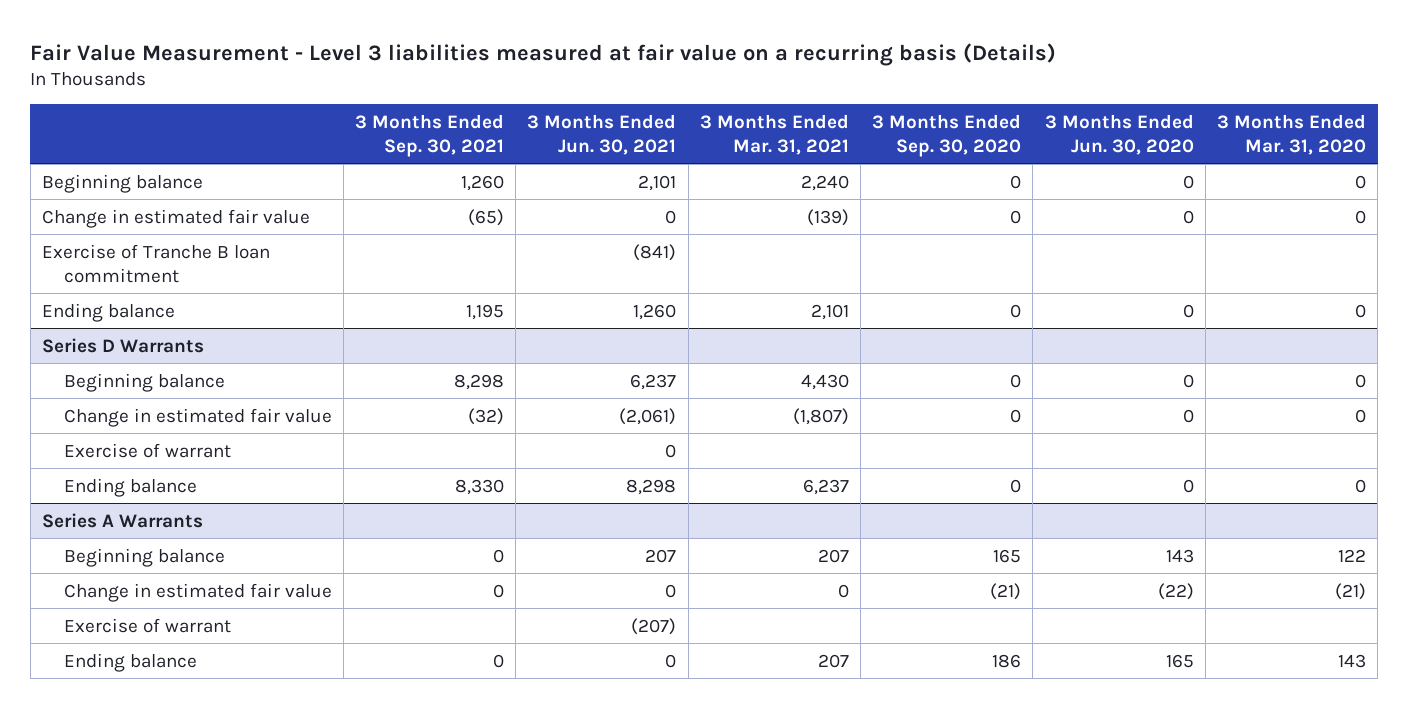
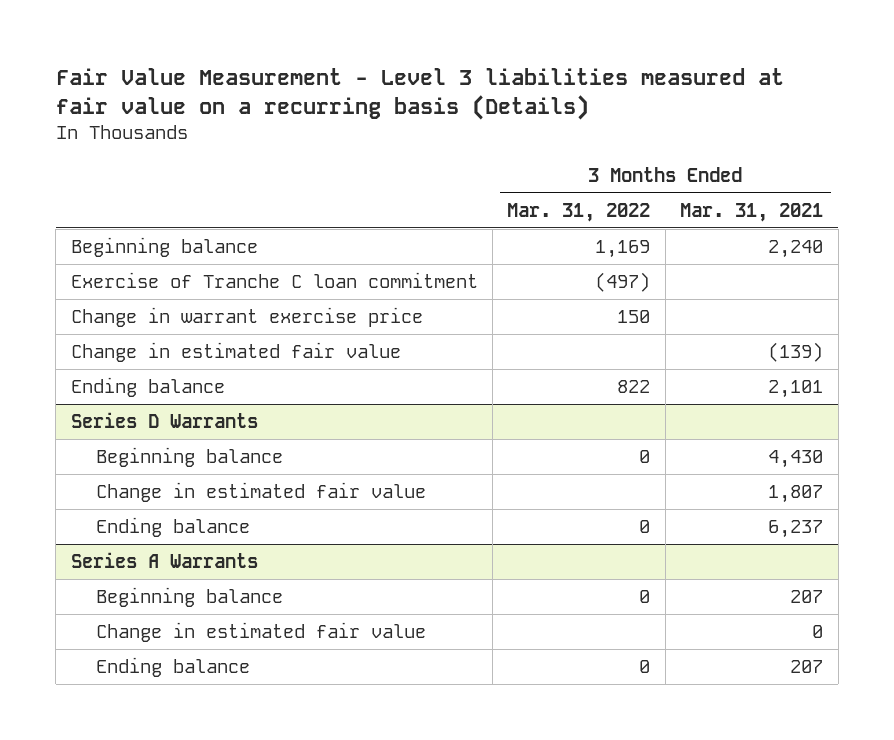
- | 3 Months Ended Sep. 30, 2021 | 3 Months Ended Jun. 30, 2021 | 3 Months Ended Mar. 31, 2021 | 3 Months Ended Sep. 30, 2020 | 3 Months Ended Jun. 30, 2020 | 3 Months Ended Mar. 31, 2020
+ | 3 Months Ended Mar. 31, 2022 | 3 Months Ended Mar. 31, 2021
+ Exercise of Tranche C loan commitment | (497) |
+ Change in warrant exercise price | 150 |
- Exercise of Tranche B loan commitment | | (841) | | | |
@ Series D Warrants
- Change in estimated fair value | (32) | (2,061) | (1,807) | 0 | 0 | 0
- Exercise of warrant | | 0 | | | |
+ Change in estimated fair value | | 1,807
@ Series A Warrants
- Exercise of warrant | | (207) | | | |

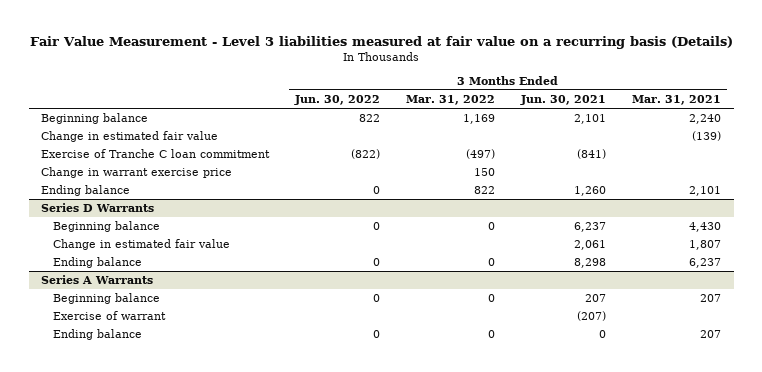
- | 3 Months Ended Mar. 31, 2022 | 3 Months Ended Mar. 31, 2021
+ | 3 Months Ended Jun. 30, 2022 | 3 Months Ended Mar. 31, 2022 | 3 Months Ended Jun. 30, 2021 | 3 Months Ended Mar. 31, 2021
moved up: Change in estimated fair value | | | | (139)
@ Series A Warrants
- Change in estimated fair value | | 0
+ Exercise of warrant | | | (207) |

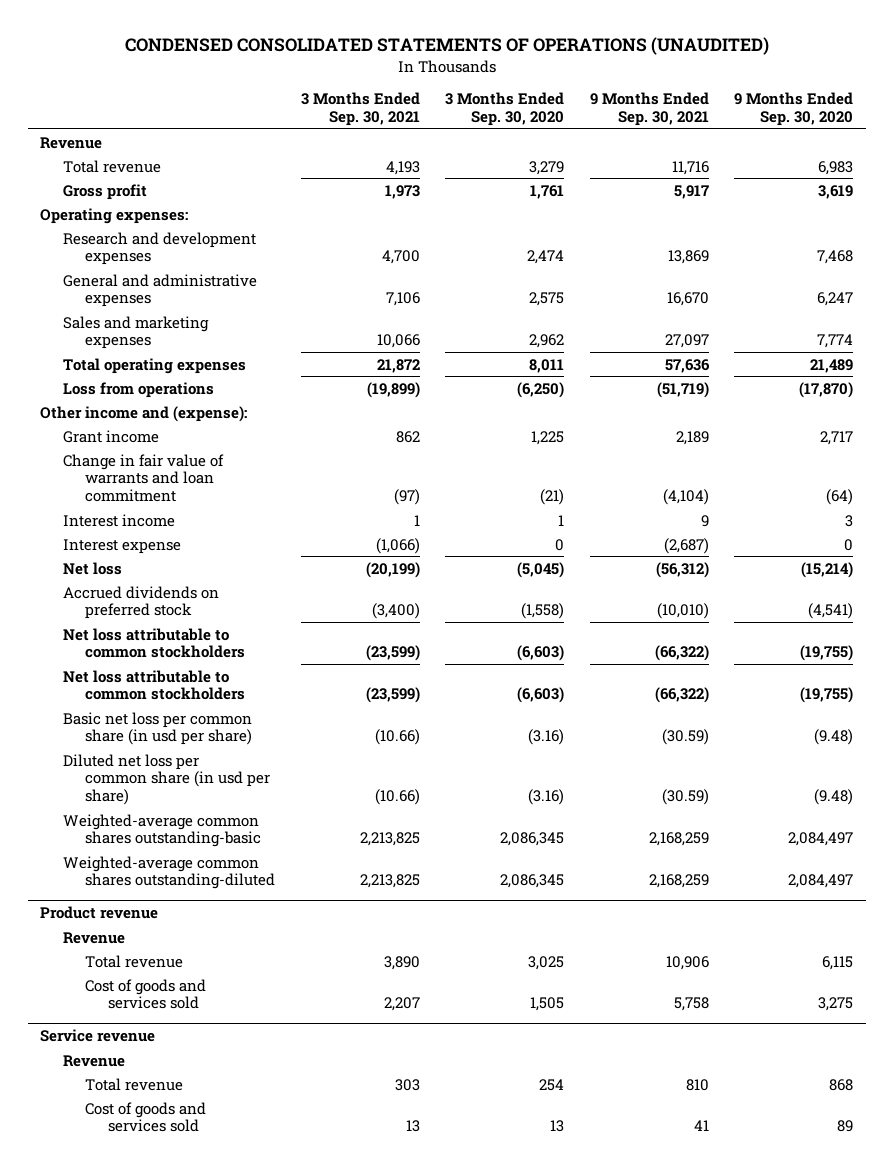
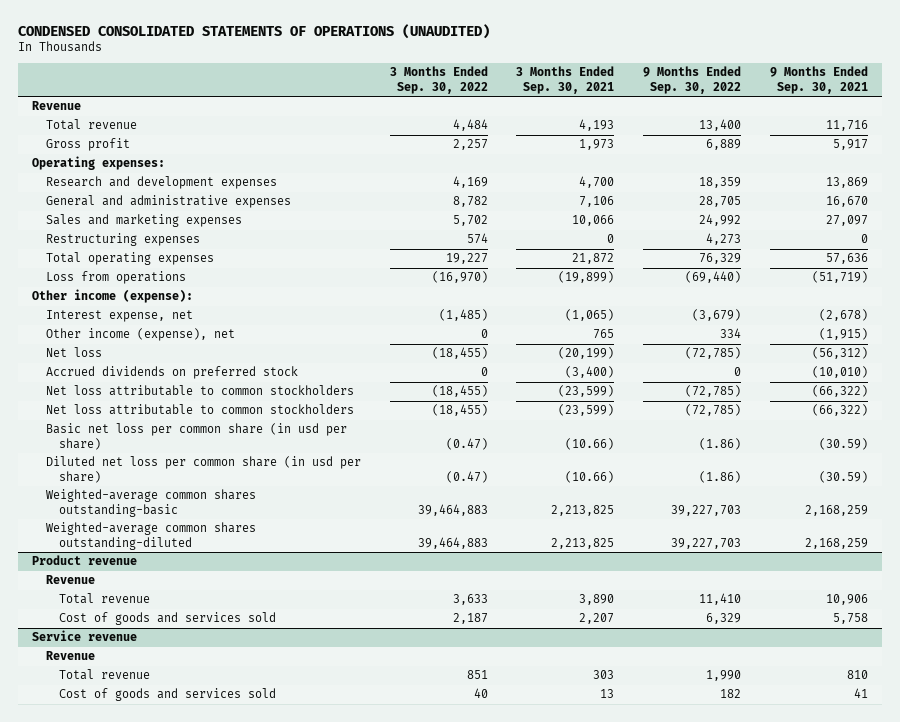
- | 3 Months Ended Sep. 30, 2021 | 3 Months Ended Sep. 30, 2020 | 9 Months Ended Sep. 30, 2021 | 9 Months Ended Sep. 30, 2020
+ | 3 Months Ended Sep. 30, 2022 | 3 Months Ended Sep. 30, 2021 | 9 Months Ended Sep. 30, 2022 | 9 Months Ended Sep. 30, 2021
+ Restructuring expenses | 574 | 0 | 4,273 | 0
- Other income and (expense):
- Grant income | 862 | 1,225 | 2,189 | 2,717
- Change in fair value of warrants and loan commitment | (97) | (21) | (4,104) | (64)
- Interest income | 1 | 1 | 9 | 3
- Interest expense | (1,066) | 0 | (2,687) | 0
+ Other income (expense):
+ Interest expense, net | (1,485) | (1,065) | (3,679) | (2,678)
+ Other income (expense), net | 0 | 765 | 334 | (1,915)

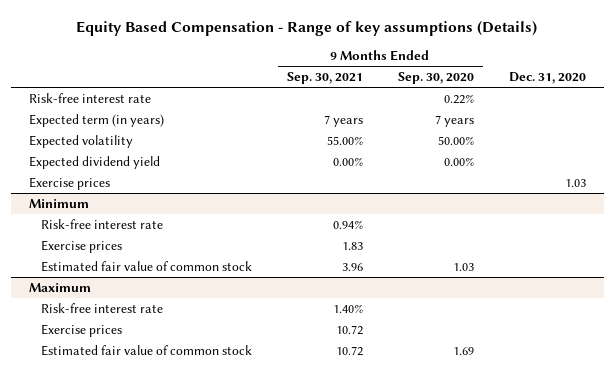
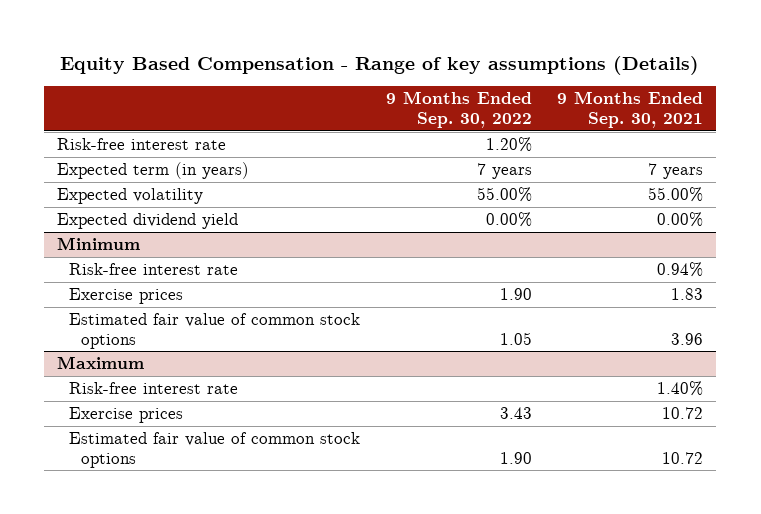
- | 9 Months Ended Sep. 30, 2021 | 9 Months Ended Sep. 30, 2020 | Dec. 31, 2020
+ | 9 Months Ended Sep. 30, 2022 | 9 Months Ended Sep. 30, 2021
- Exercise prices | | | 1.03
@ Minimum
- Estimated fair value of common stock | 3.96 | 1.03 |
+ Estimated fair value of common stock options | 1.05 | 3.96
@ Maximum
- Estimated fair value of common stock | 10.72 | 1.69 |
+ Estimated fair value of common stock options | 1.90 | 10.72

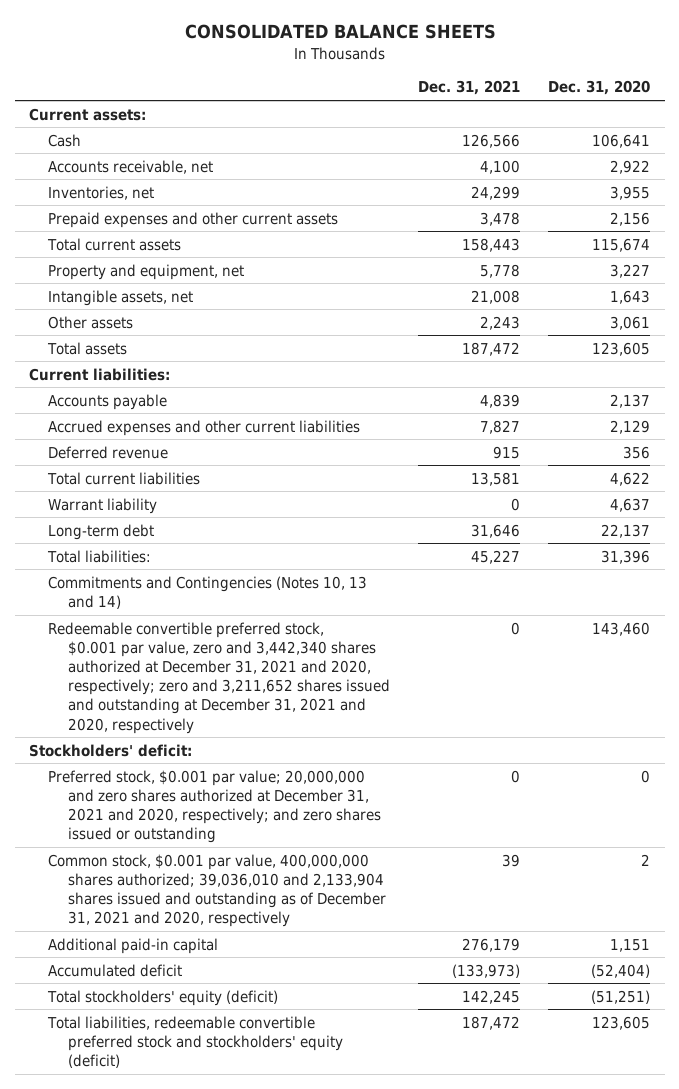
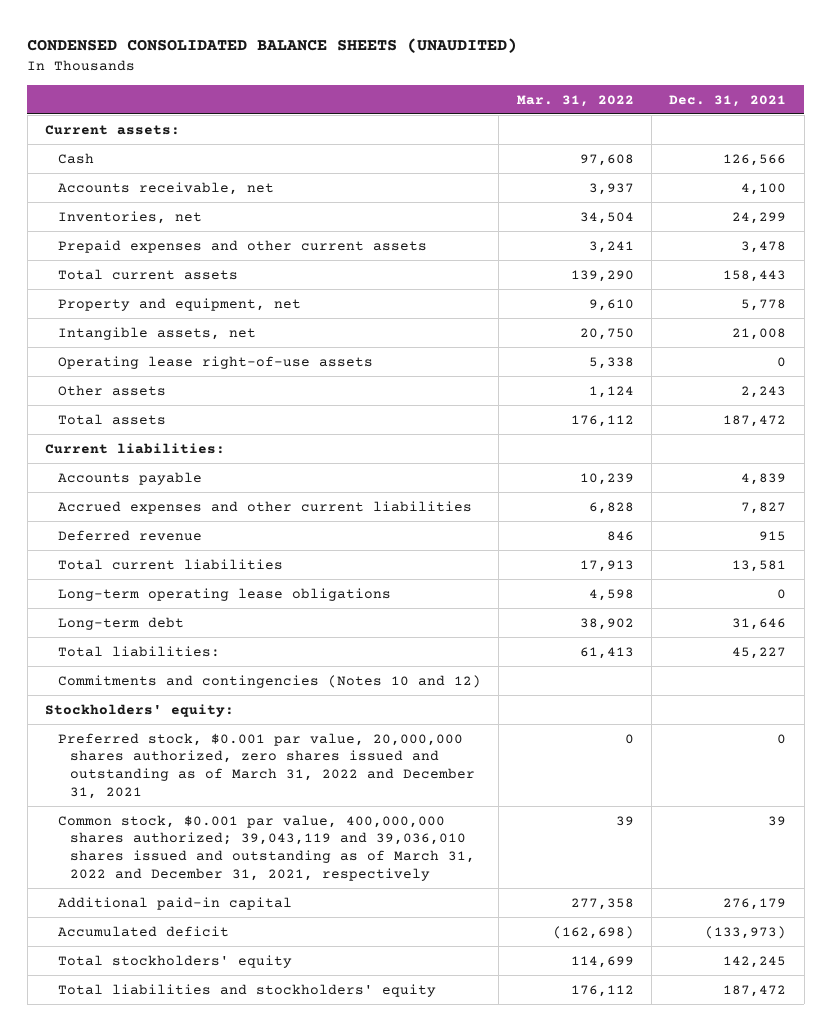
- CONSOLIDATED BALANCE SHEETS
+ CONDENSED CONSOLIDATED BALANCE SHEETS (UNAUDITED)
- | Dec. 31, 2021 | Dec. 31, 2020
+ | Mar. 31, 2022 | Dec. 31, 2021
+ Operating lease right-of-use assets | 5,338 | 0
- Warrant liability | 0 | 4,637
+ Long-term operating lease obligations | 4,598 | 0
- Commitments and Contingencies (Notes 10, 13 and 14)
- Redeemable convertible preferred stock, $0.001 par value, zero and 3,442,340 shares authorized at December 31, 2021 and 2020, respectively; zero and 3,211,652 shares issued and outstanding at December 31, 2021 and 2020, respectively | 0 | 143,460
- Stockholders' deficit:
- Preferred stock, $0.001 par value; 20,000,000 and zero shares authorized at December 31, 2021 and 2020, respectively; and zero shares issued or outstanding | 0 | 0
- Common stock, $0.001 par value, 400,000,000 shares authorized; 39,036,010 and 2,133,904 shares issued and outstanding as of December 31, 2021 and 2020, respectively | 39 | 2
+ Commitments and contingencies (Notes 10 and 12)
+ Stockholders' equity:
+ Preferred stock, $0.001 par value, 20,000,000 shares authorized, zero shares issued and outstanding as of March 31, 2022 and December 31, 2021 | 0 | 0
+ Common stock, $0.001 par value, 400,000,000 shares authorized; 39,043,119 and 39,036,010 shares issued and outstanding as of March 31, 2022 and December 31, 2021, respectively | 39 | 39
- Total stockholders' equity (deficit) | 142,245 | (51,251)
- Total liabilities, redeemable convertible preferred stock and stockholders' equity (deficit) | 187,472 | 123,605
+ Total stockholders' equity | 114,699 | 142,245
+ Total liabilities and stockholders' equity | 176,112 | 187,472

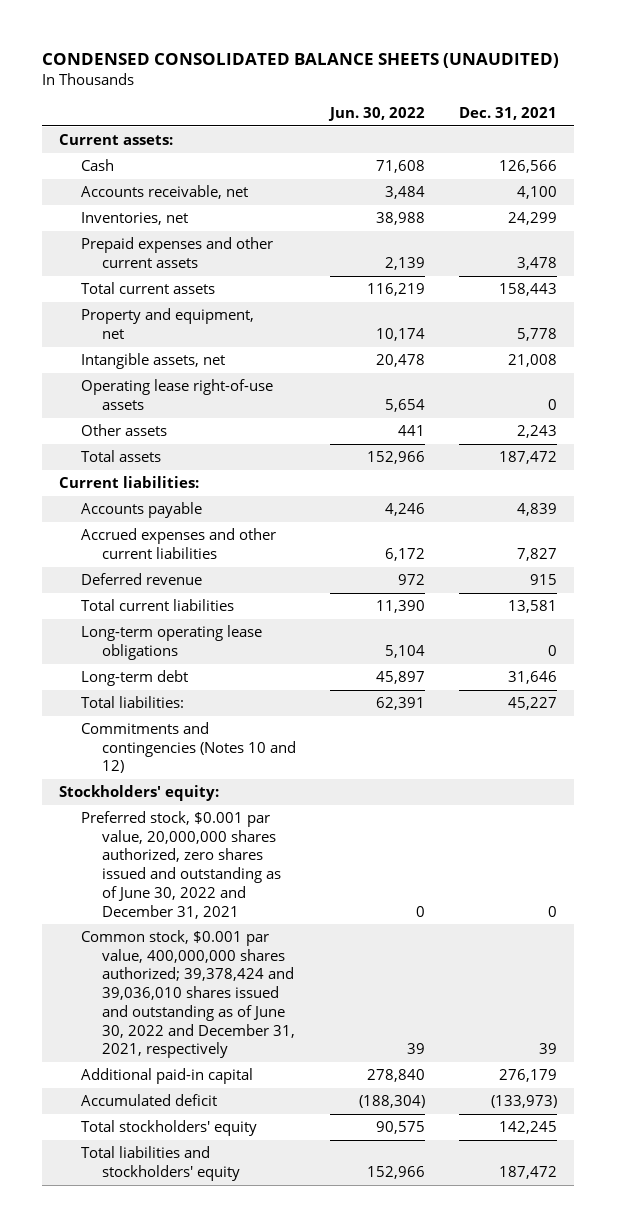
- | Mar. 31, 2022 | Dec. 31, 2021
+ | Jun. 30, 2022 | Dec. 31, 2021
- Preferred stock, $0.001 par value, 20,000,000 shares authorized, zero shares issued and outstanding as of March 31, 2022 and December 31, 2021 | 0 | 0
- Common stock, $0.001 par value, 400,000,000 shares authorized; 39,043,119 and 39,036,010 shares issued and outstanding as of March 31, 2022 and December 31, 2021, respectively | 39 | 39
+ Preferred stock, $0.001 par value, 20,000,000 shares authorized, zero shares issued and outstanding as of June 30, 2022 and December 31, 2021 | 0 | 0
+ Common stock, $0.001 par value, 400,000,000 shares authorized; 39,378,424 and 39,036,010 shares issued and outstanding as of June 30, 2022 and December 31, 2021, respectively | 39 | 39

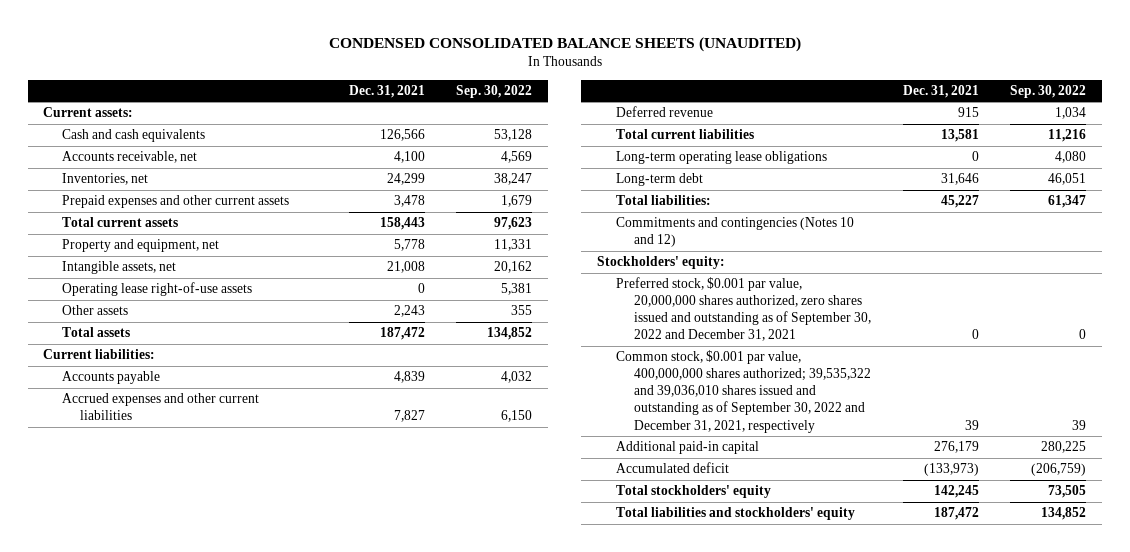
- | Jun. 30, 2022 | Dec. 31, 2021
+ | Dec. 31, 2021 | Sep. 30, 2022
- Cash | 71,608 | 126,566
+ Cash and cash equivalents | 126,566 | 53,128
- Preferred stock, $0.001 par value, 20,000,000 shares authorized, zero shares issued and outstanding as of June 30, 2022 and December 31, 2021 | 0 | 0
- Common stock, $0.001 par value, 400,000,000 shares authorized; 39,378,424 and 39,036,010 shares issued and outstanding as of June 30, 2022 and December 31, 2021, respectively | 39 | 39
+ Preferred stock, $0.001 par value, 20,000,000 shares authorized, zero shares issued and outstanding as of September 30, 2022 and December 31, 2021 | 0 | 0
+ Common stock, $0.001 par value, 400,000,000 shares authorized; 39,535,322 and 39,036,010 shares issued and outstanding as of September 30, 2022 and December 31, 2021, respectively | 39 | 39

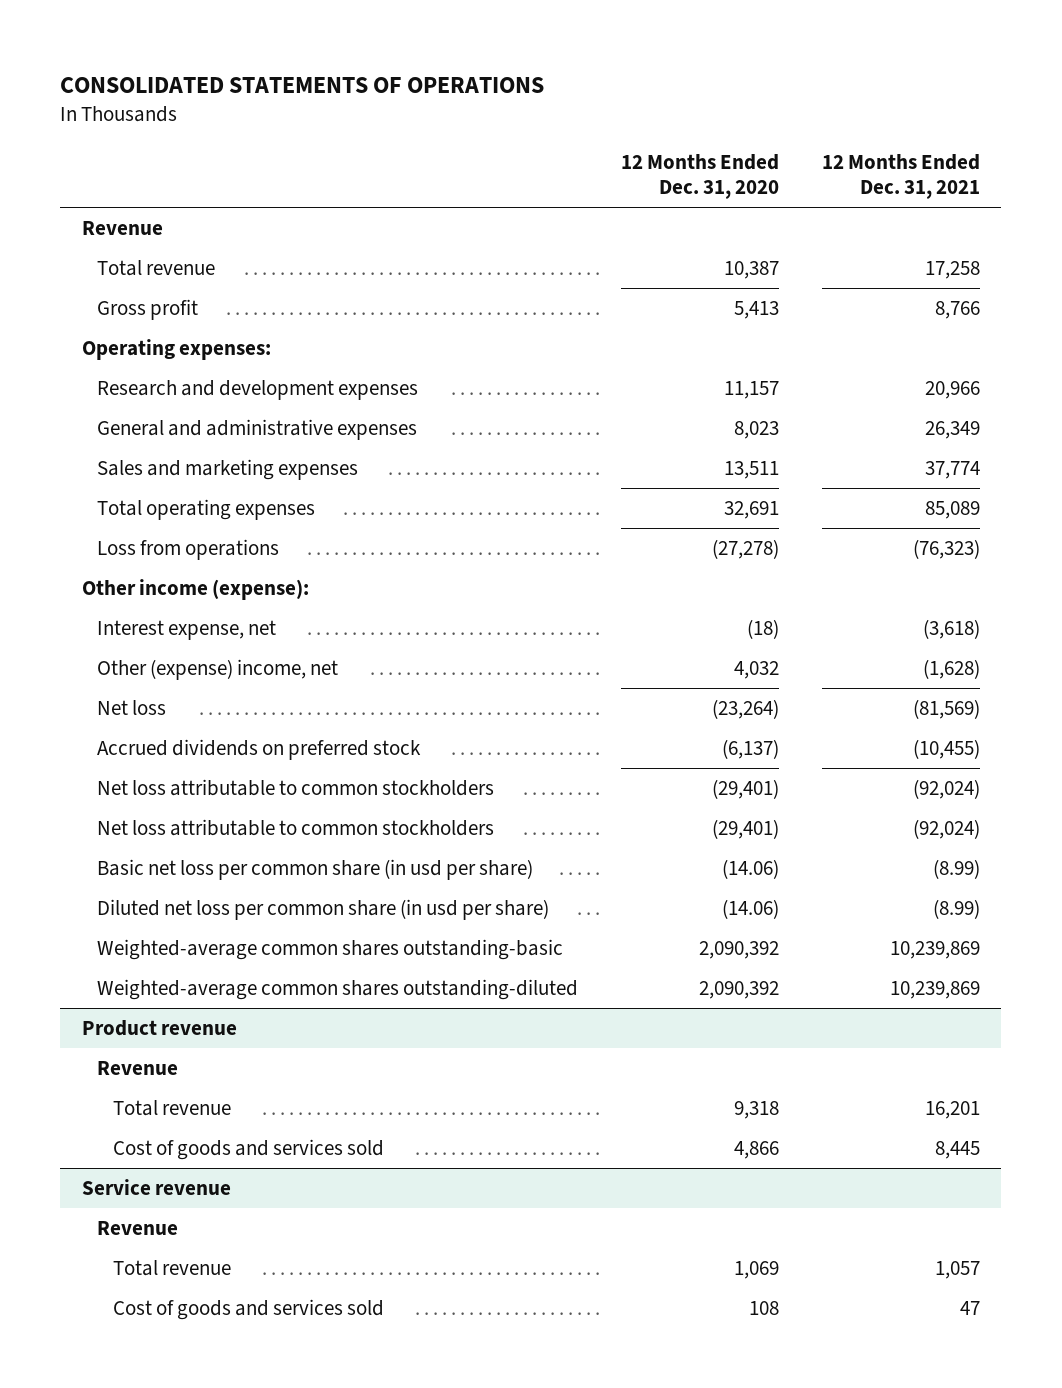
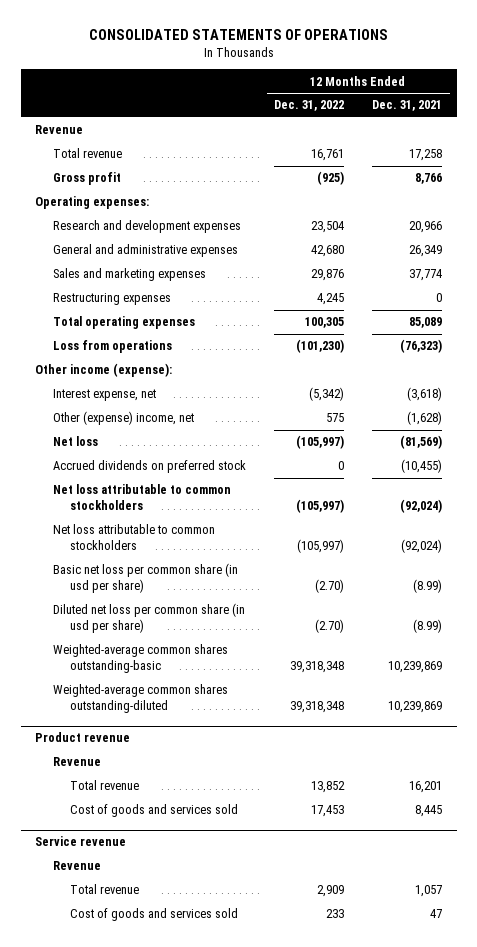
- | 12 Months Ended Dec. 31, 2020 | 12 Months Ended Dec. 31, 2021
+ | 12 Months Ended Dec. 31, 2022 | 12 Months Ended Dec. 31, 2021
+ Restructuring expenses | 4,245 | 0

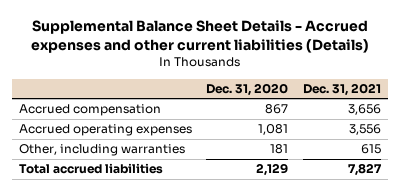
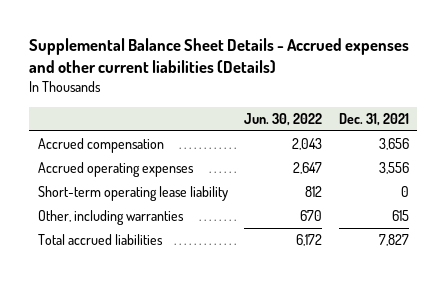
- | Dec. 31, 2020 | Dec. 31, 2021
+ | Jun. 30, 2022 | Dec. 31, 2021
+ Short-term operating lease liability | 812 | 0

